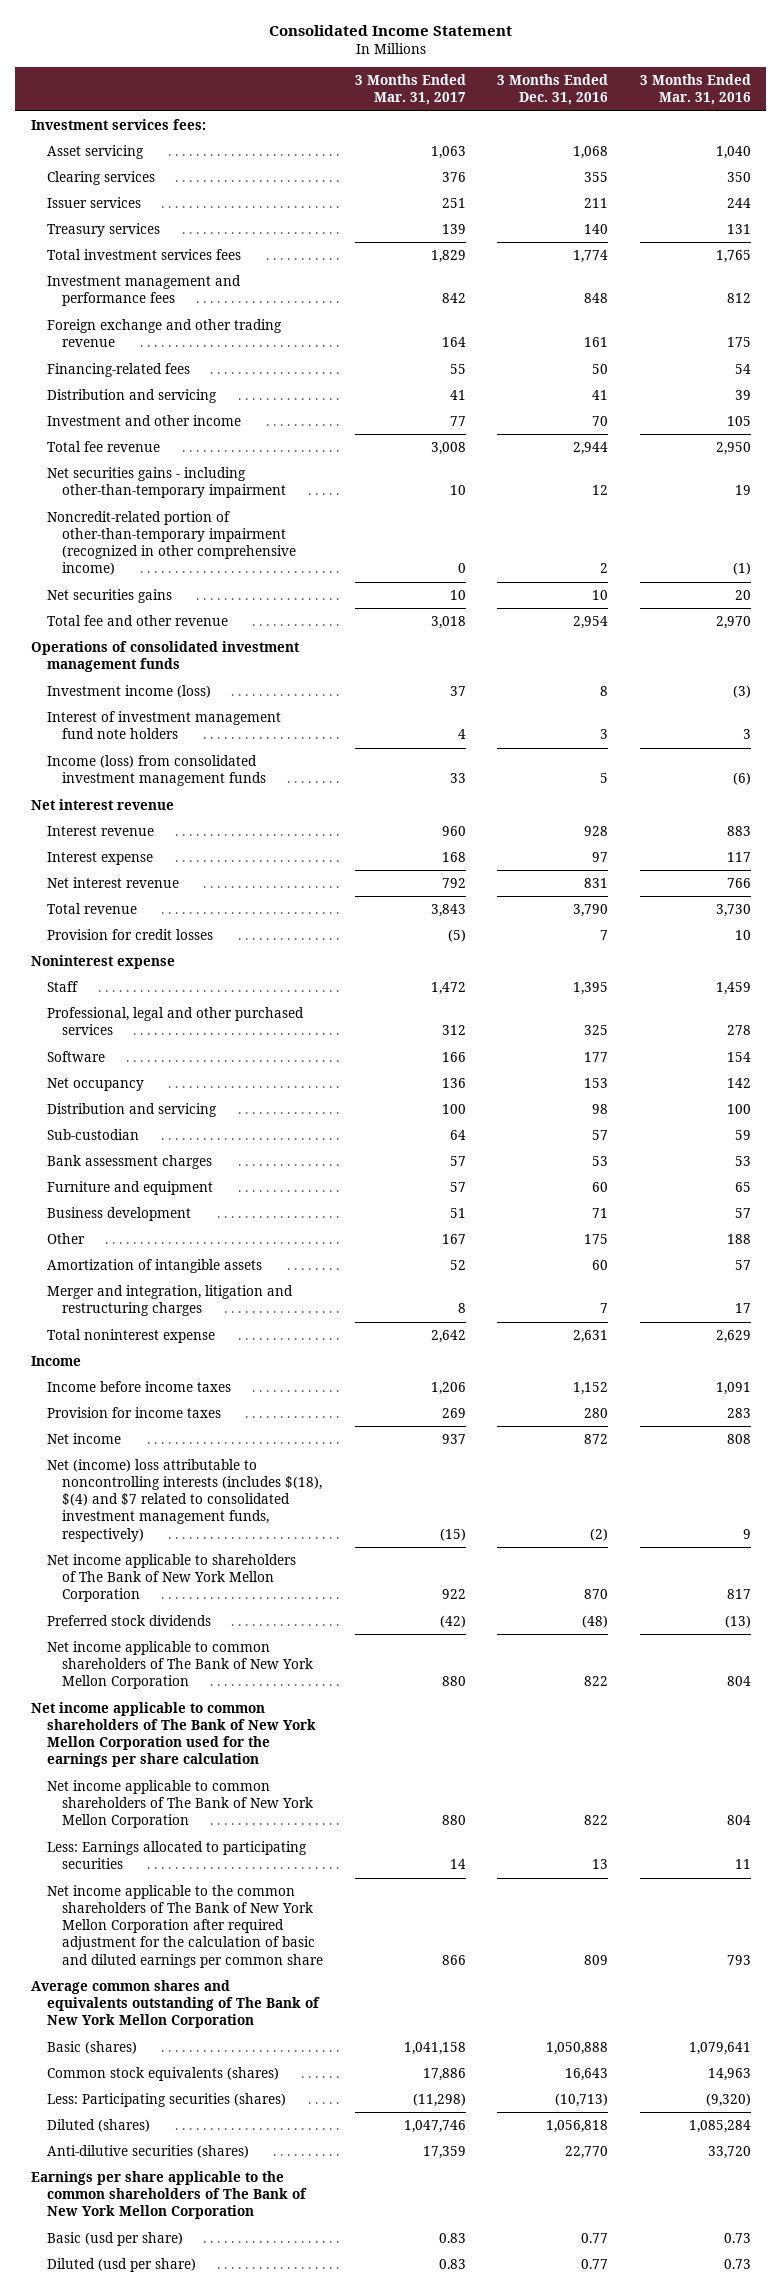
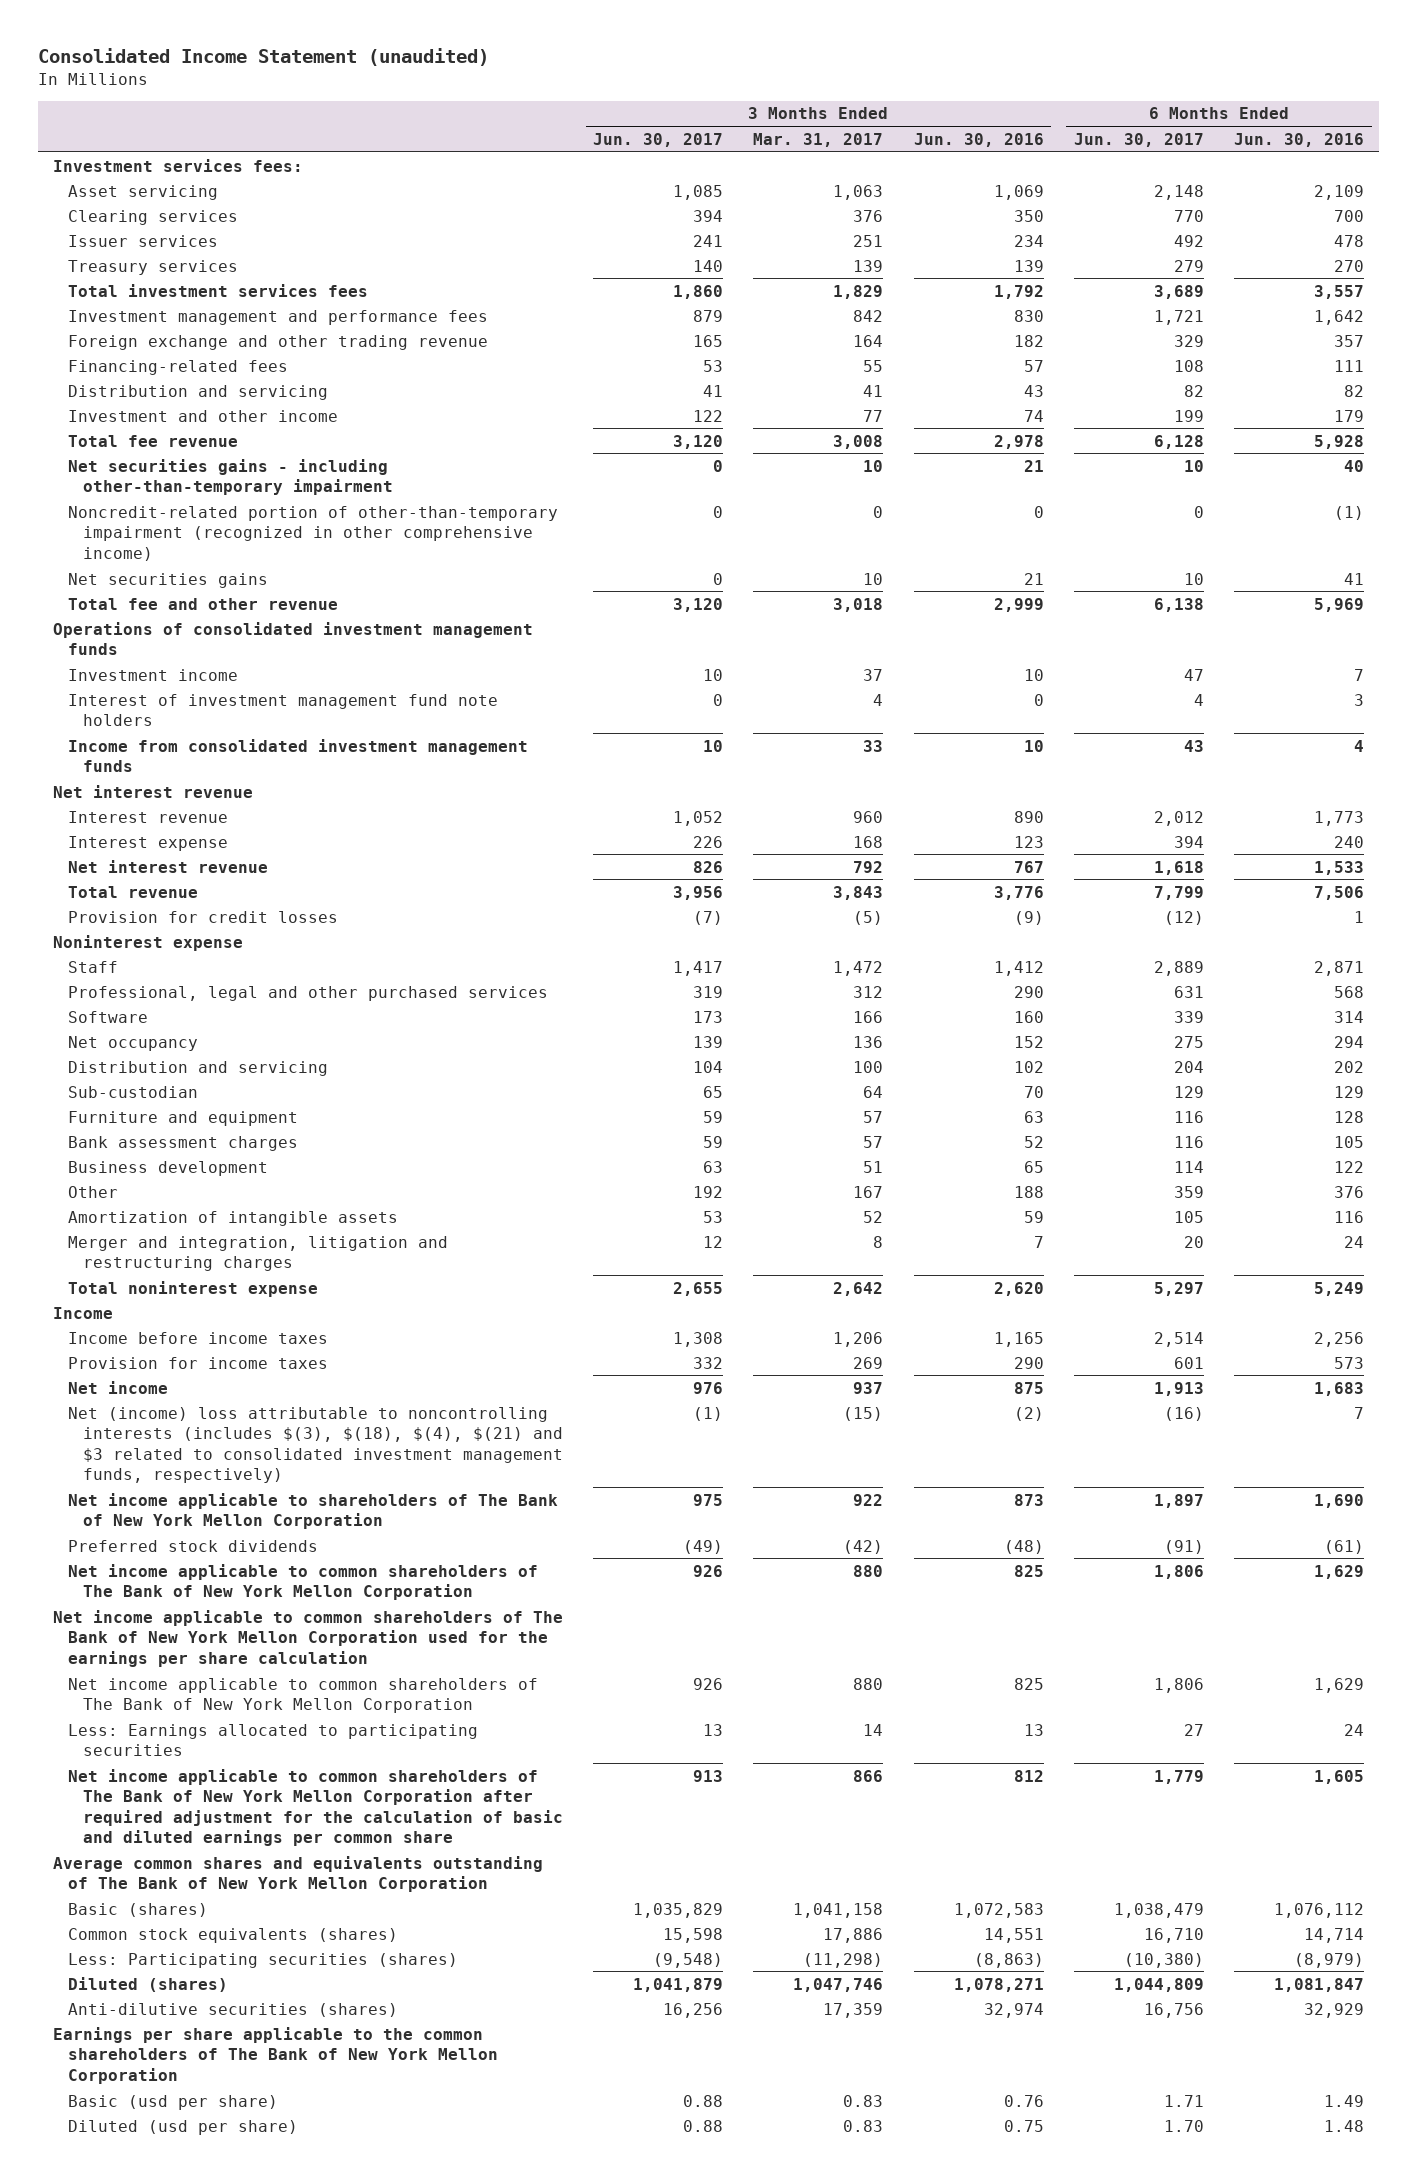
- Consolidated Income Statement
+ Consolidated Income Statement (unaudited)
- | 3 Months Ended Mar. 31, 2017 | 3 Months Ended Dec. 31, 2016 | 3 Months Ended Mar. 31, 2016
+ | 3 Months Ended Jun. 30, 2017 | 3 Months Ended Mar. 31, 2017 | 3 Months Ended Jun. 30, 2016 | 6 Months Ended Jun. 30, 2017 | 6 Months Ended Jun. 30, 2016
- Investment income (loss) | 37 | 8 | (3)
+ Investment income | 10 | 37 | 10 | 47 | 7
- Income (loss) from consolidated investment management funds | 33 | 5 | (6)
+ Income from consolidated investment management funds | 10 | 33 | 10 | 43 | 4
moved down: Bank assessment charges | 59 | 57 | 52 | 116 | 105
- Net (income) loss attributable to noncontrolling interests (includes $(18), $(4) and $7 related to consolidated investment management funds, respectively) | (15) | (2) | 9
+ Net (income) loss attributable to noncontrolling interests (includes $(3), $(18), $(4), $(21) and $3 related to consolidated investment management funds, respectively) | (1) | (15) | (2) | (16) | 7
- Net income applicable to the common shareholders of The Bank of New York Mellon Corporation after required adjustment for the calculation of basic and diluted earnings per common share | 866 | 809 | 793
+ Net income applicable to common shareholders of The Bank of New York Mellon Corporation after required adjustment for the calculation of basic and diluted earnings per common share | 913 | 866 | 812 | 1,779 | 1,605

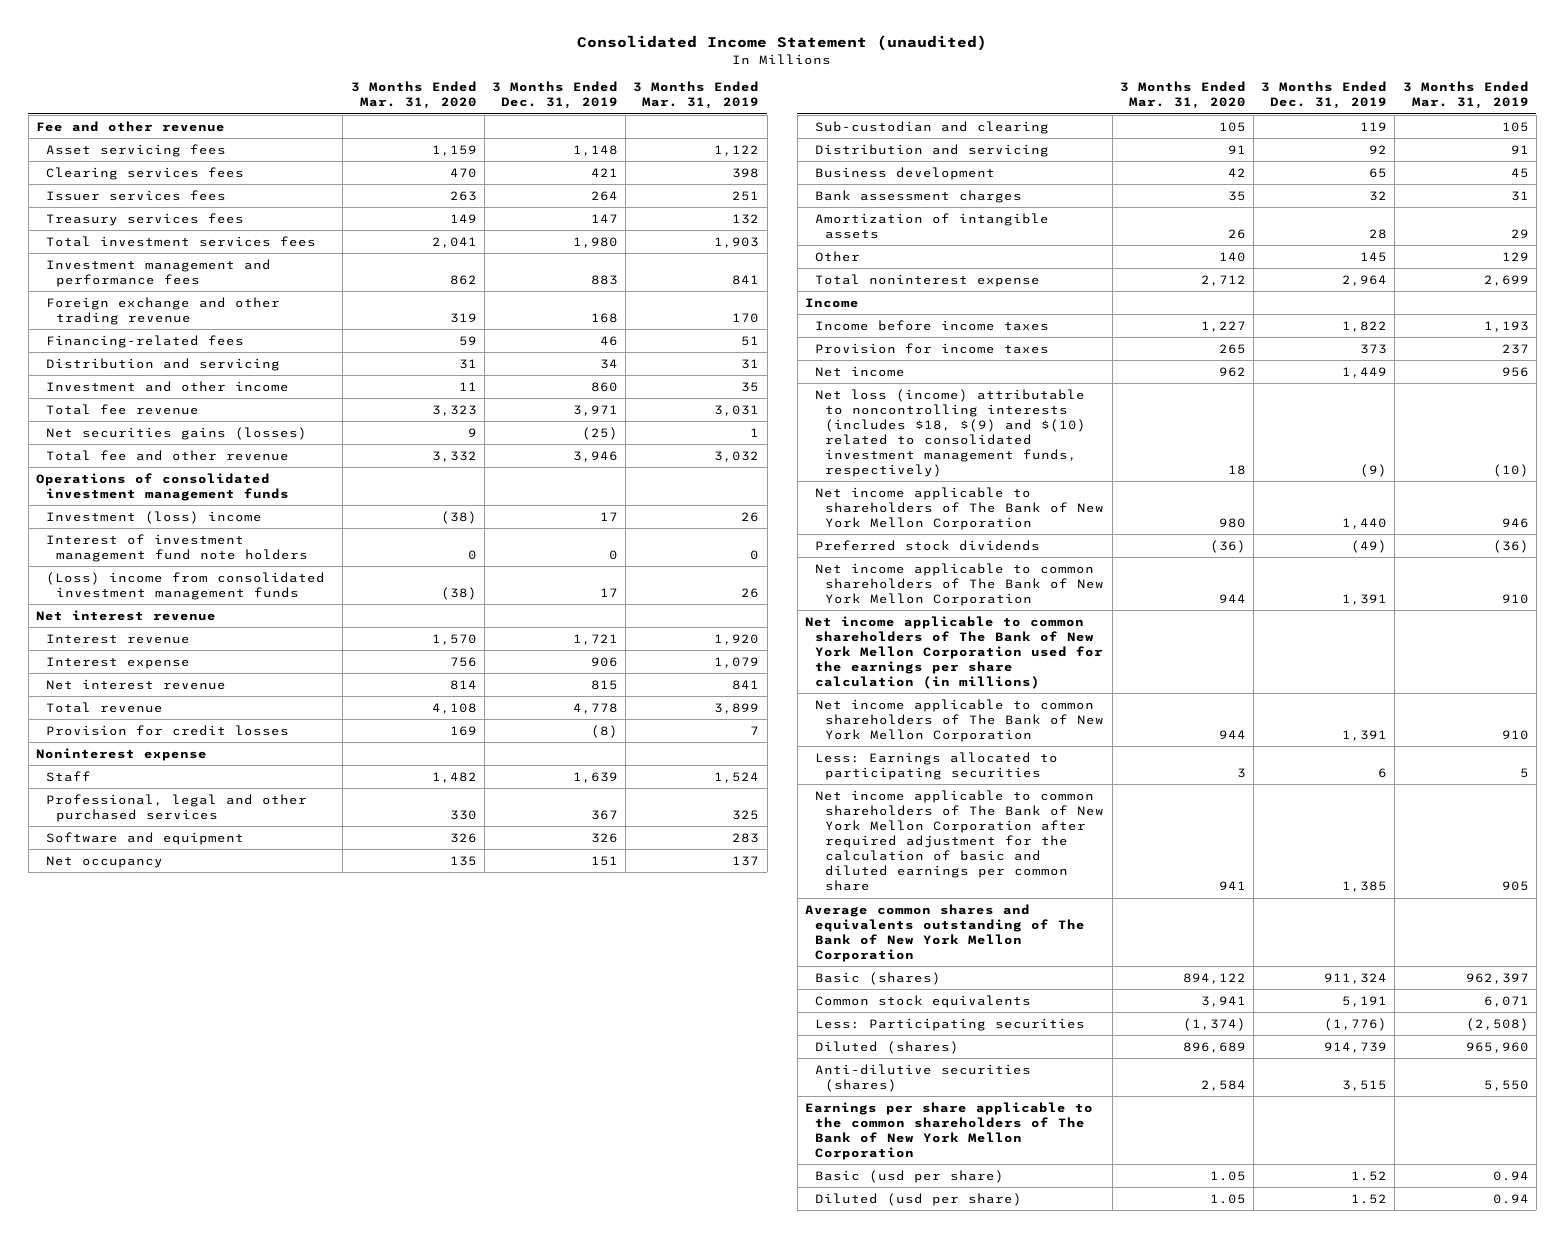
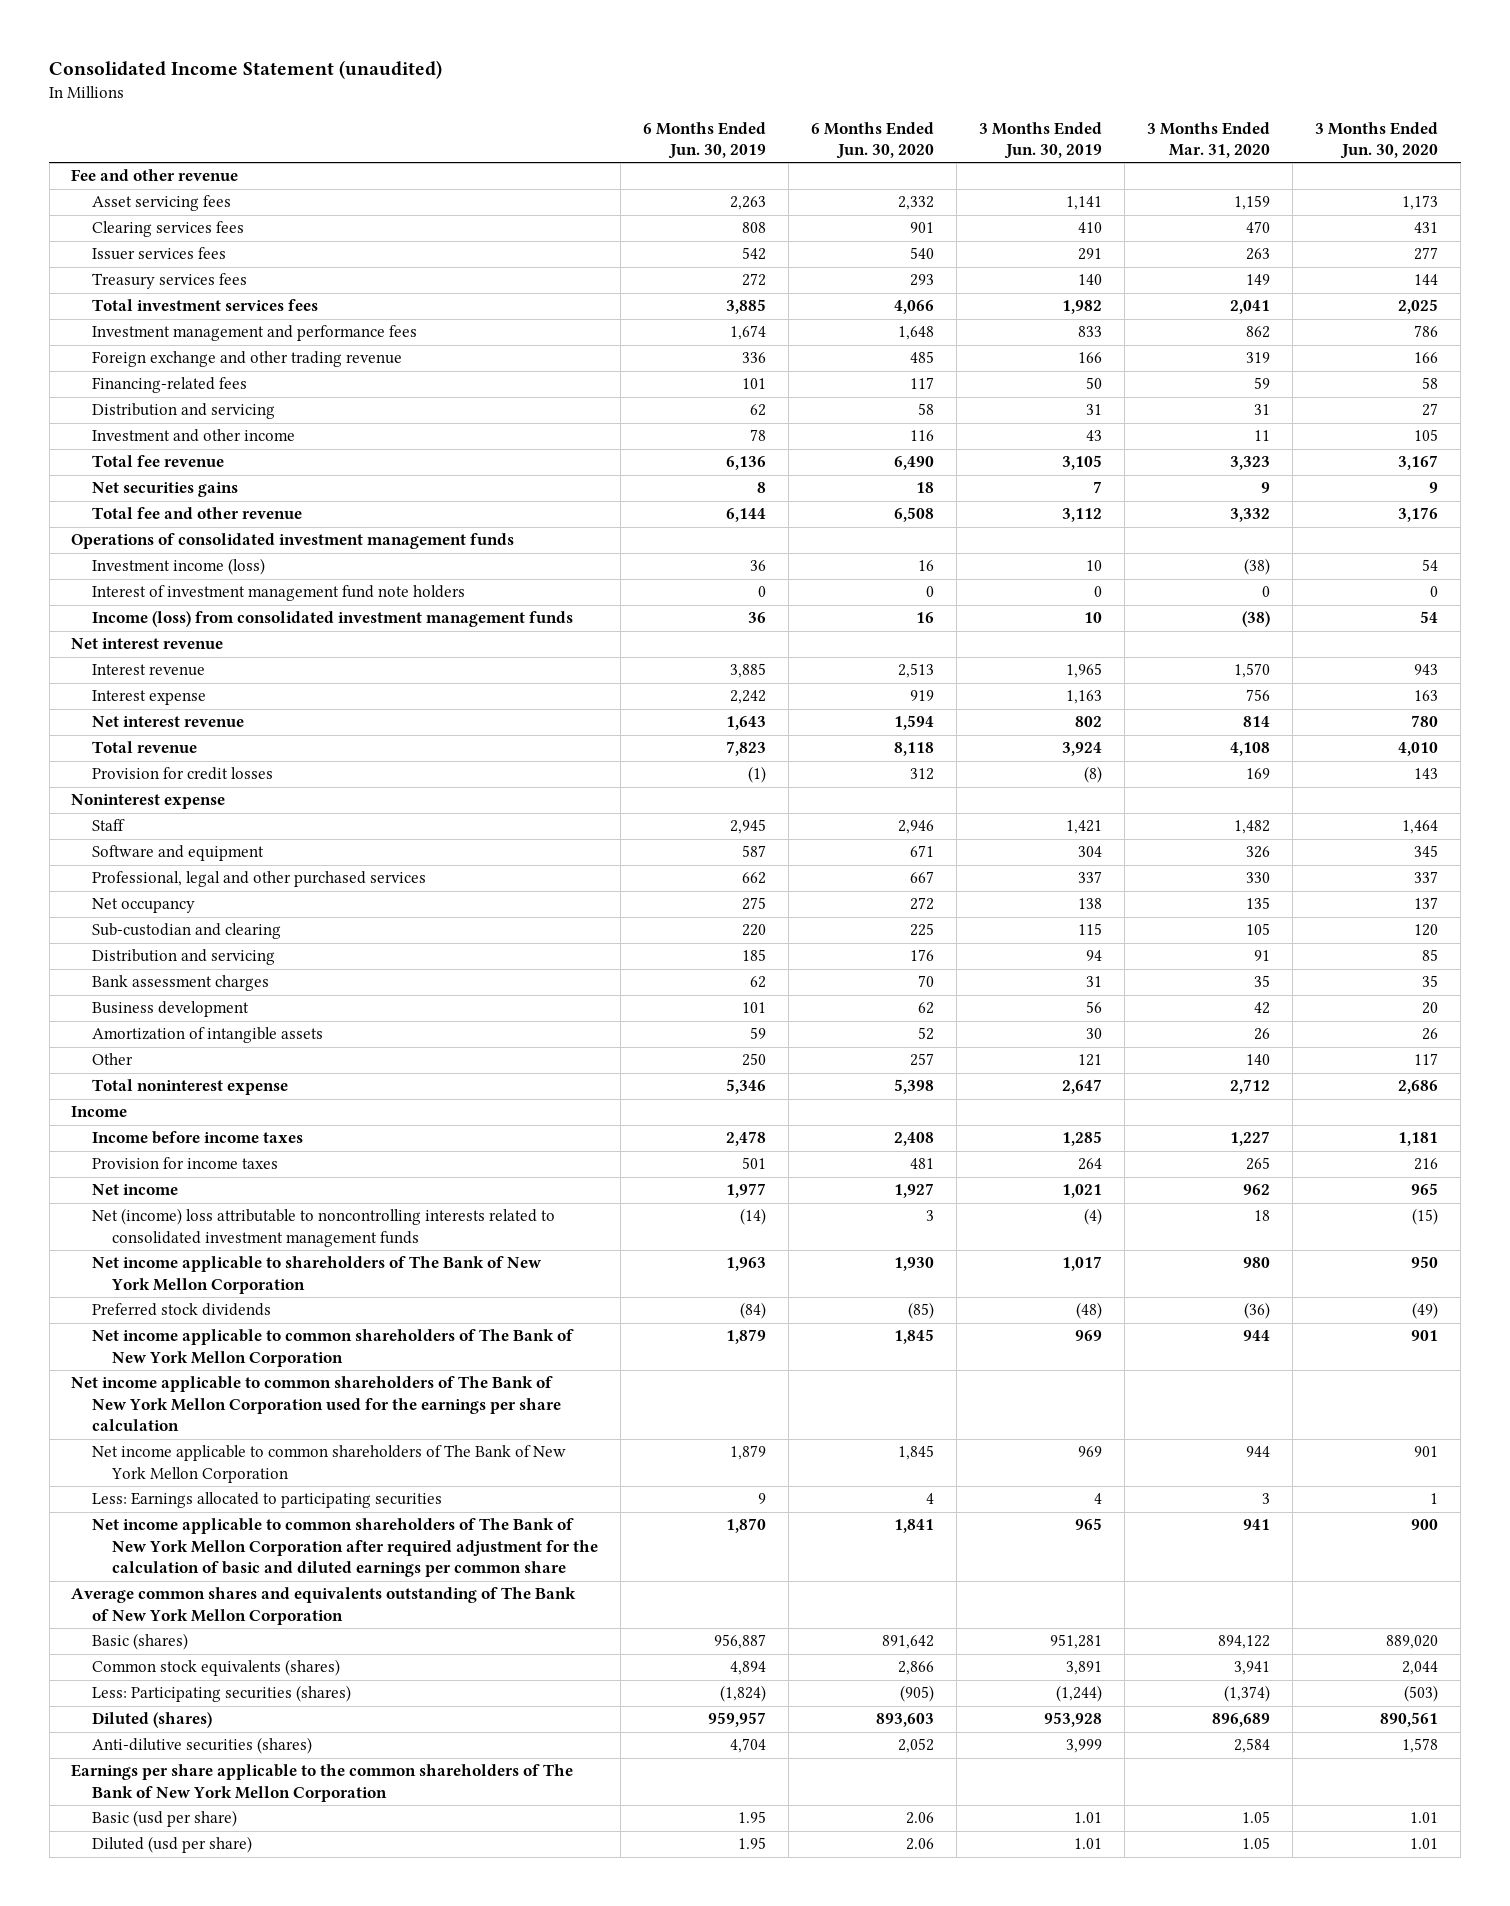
- | 3 Months Ended Mar. 31, 2020 | 3 Months Ended Dec. 31, 2019 | 3 Months Ended Mar. 31, 2019
+ | 6 Months Ended Jun. 30, 2019 | 6 Months Ended Jun. 30, 2020 | 3 Months Ended Jun. 30, 2019 | 3 Months Ended Mar. 31, 2020 | 3 Months Ended Jun. 30, 2020
- Net securities gains (losses) | 9 | (25) | 1
+ Net securities gains | 8 | 18 | 7 | 9 | 9
- Investment (loss) income | (38) | 17 | 26
+ Investment income (loss) | 36 | 16 | 10 | (38) | 54
- (Loss) income from consolidated investment management funds | (38) | 17 | 26
+ Income (loss) from consolidated investment management funds | 36 | 16 | 10 | (38) | 54
moved down: Professional, legal and other purchased services | 662 | 667 | 337 | 330 | 337
moved down: Business development | 101 | 62 | 56 | 42 | 20
- Net loss (income) attributable to noncontrolling interests (includes $18, $(9) and $(10) related to consolidated investment management funds, respectively) | 18 | (9) | (10)
+ Net (income) loss attributable to noncontrolling interests related to consolidated investment management funds | (14) | 3 | (4) | 18 | (15)
- Net income applicable to common shareholders of The Bank of New York Mellon Corporation used for the earnings per share calculation (in millions)
+ Net income applicable to common shareholders of The Bank of New York Mellon Corporation used for the earnings per share calculation
- Common stock equivalents | 3,941 | 5,191 | 6,071
- Less: Participating securities | (1,374) | (1,776) | (2,508)
+ Common stock equivalents (shares) | 4,894 | 2,866 | 3,891 | 3,941 | 2,044
+ Less: Participating securities (shares) | (1,824) | (905) | (1,244) | (1,374) | (503)

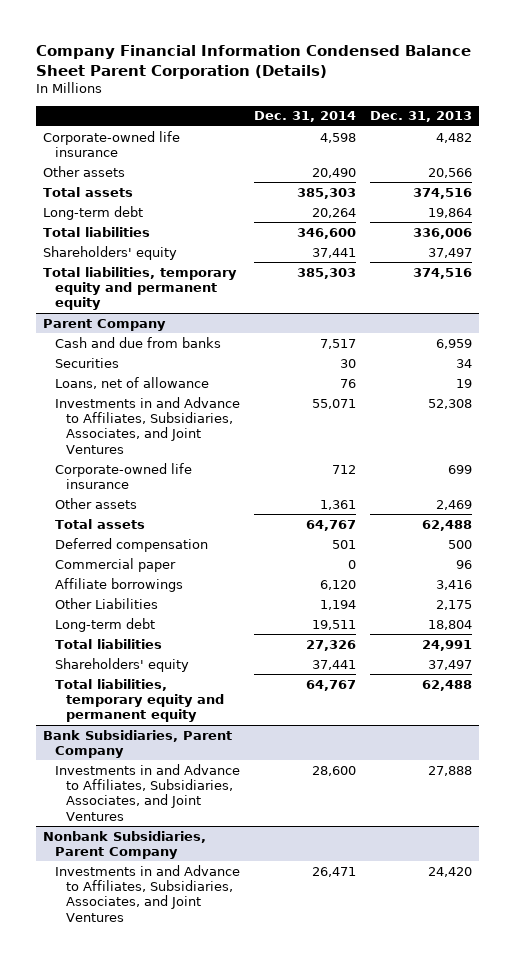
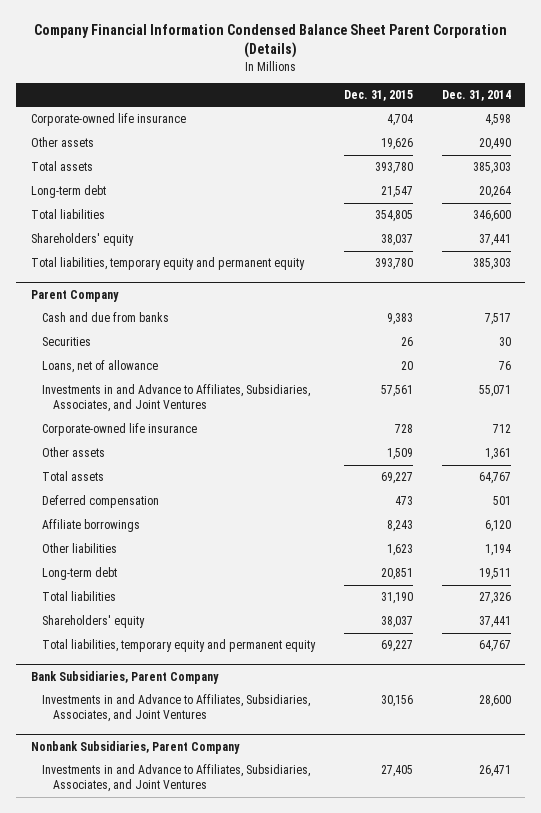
- | Dec. 31, 2014 | Dec. 31, 2013
+ | Dec. 31, 2015 | Dec. 31, 2014
@ Parent Company
- Commercial paper | 0 | 96
- Other Liabilities | 1,194 | 2,175
+ Other liabilities | 1,623 | 1,194

